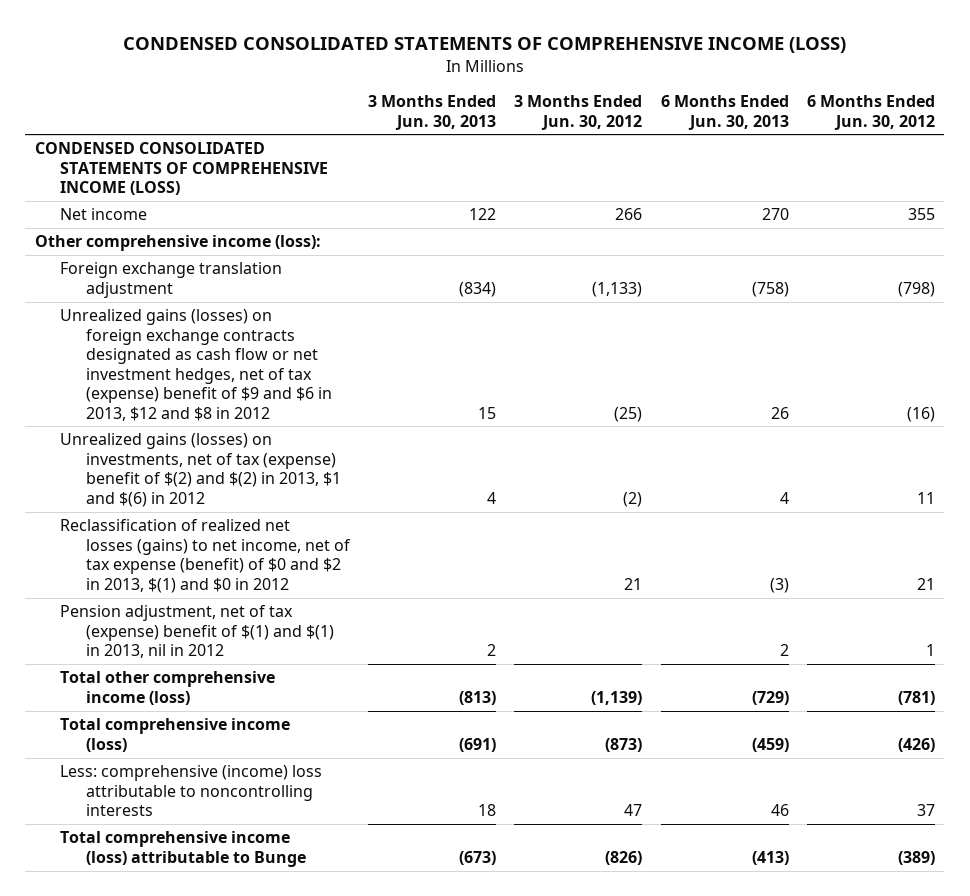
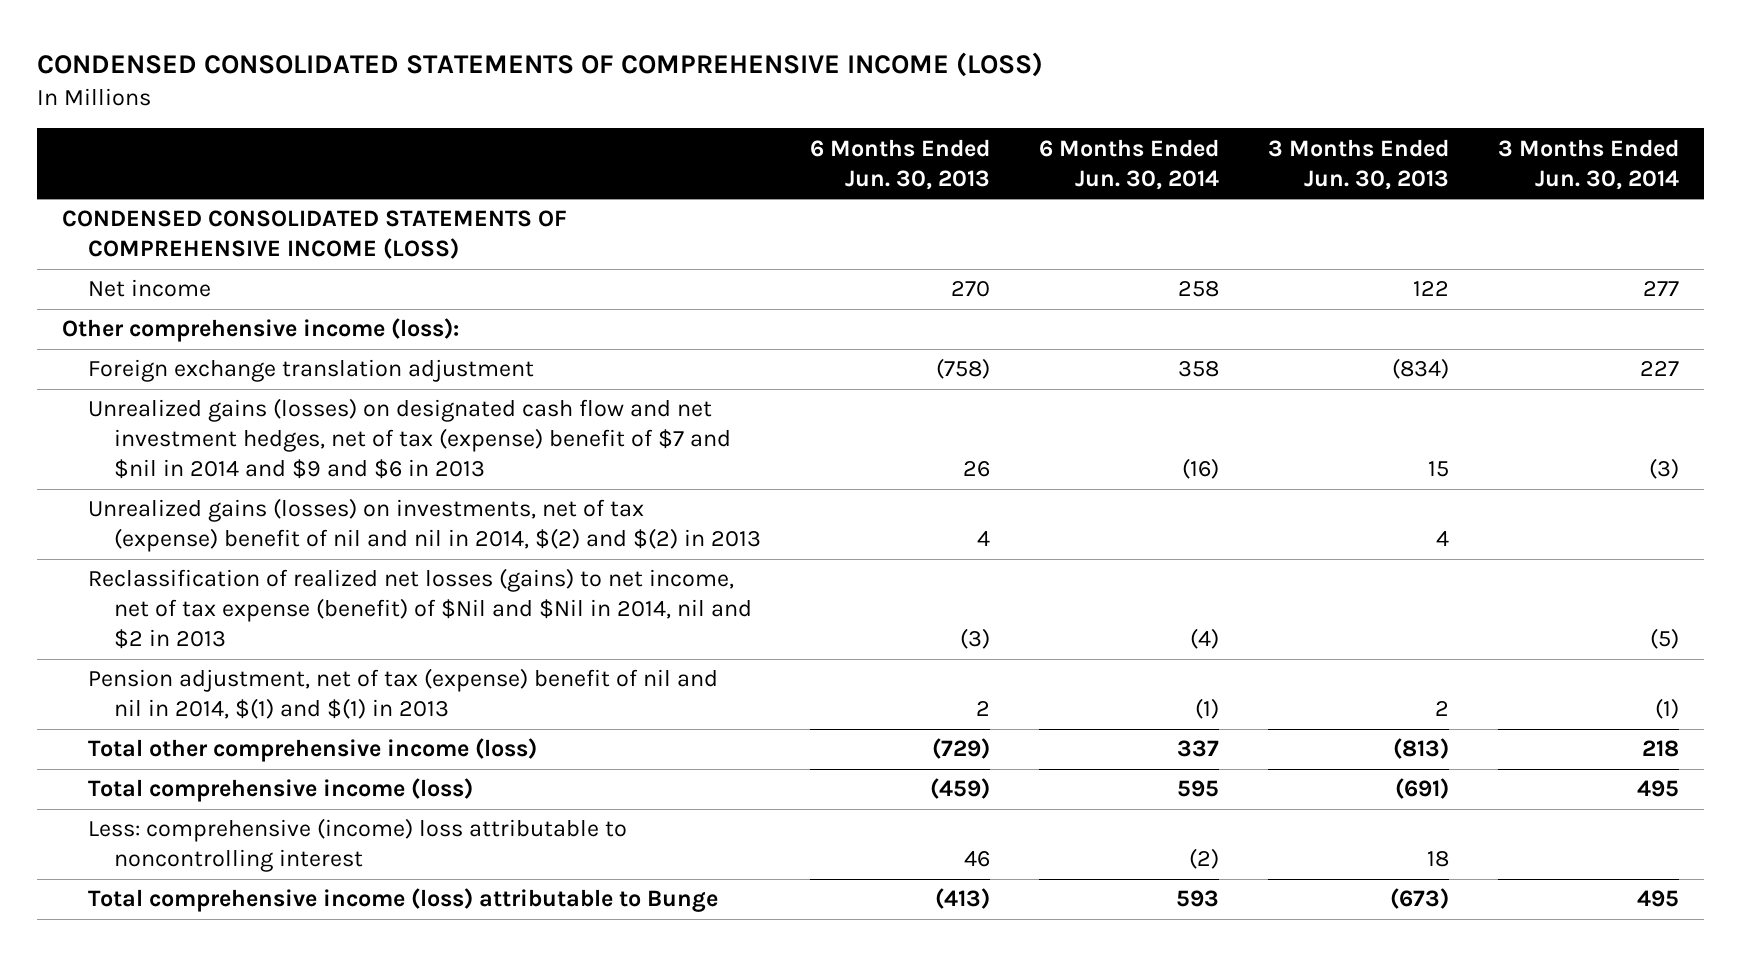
- | 3 Months Ended Jun. 30, 2013 | 3 Months Ended Jun. 30, 2012 | 6 Months Ended Jun. 30, 2013 | 6 Months Ended Jun. 30, 2012
+ | 6 Months Ended Jun. 30, 2013 | 6 Months Ended Jun. 30, 2014 | 3 Months Ended Jun. 30, 2013 | 3 Months Ended Jun. 30, 2014
- Unrealized gains (losses) on foreign exchange contracts designated as cash flow or net investment hedges, net of tax (expense) benefit of $9 and $6 in 2013, $12 and $8 in 2012 | 15 | (25) | 26 | (16)
- Unrealized gains (losses) on investments, net of tax (expense) benefit of $(2) and $(2) in 2013, $1 and $(6) in 2012 | 4 | (2) | 4 | 11
- Reclassification of realized net losses (gains) to net income, net of tax expense (benefit) of $0 and $2 in 2013, $(1) and $0 in 2012 | | 21 | (3) | 21
- Pension adjustment, net of tax (expense) benefit of $(1) and $(1) in 2013, nil in 2012 | 2 | | 2 | 1
+ Unrealized gains (losses) on designated cash flow and net investment hedges, net of tax (expense) benefit of $7 and $nil in 2014 and $9 and $6 in 2013 | 26 | (16) | 15 | (3)
+ Unrealized gains (losses) on investments, net of tax (expense) benefit of nil and nil in 2014, $(2) and $(2) in 2013 | 4 | | 4 |
+ Reclassification of realized net losses (gains) to net income, net of tax expense (benefit) of $Nil and $Nil in 2014, nil and $2 in 2013 | (3) | (4) | | (5)
+ Pension adjustment, net of tax (expense) benefit of nil and nil in 2014, $(1) and $(1) in 2013 | 2 | (1) | 2 | (1)
- Less: comprehensive (income) loss attributable to noncontrolling interests | 18 | 47 | 46 | 37
+ Less: comprehensive (income) loss attributable to noncontrolling interest | 46 | (2) | 18 |

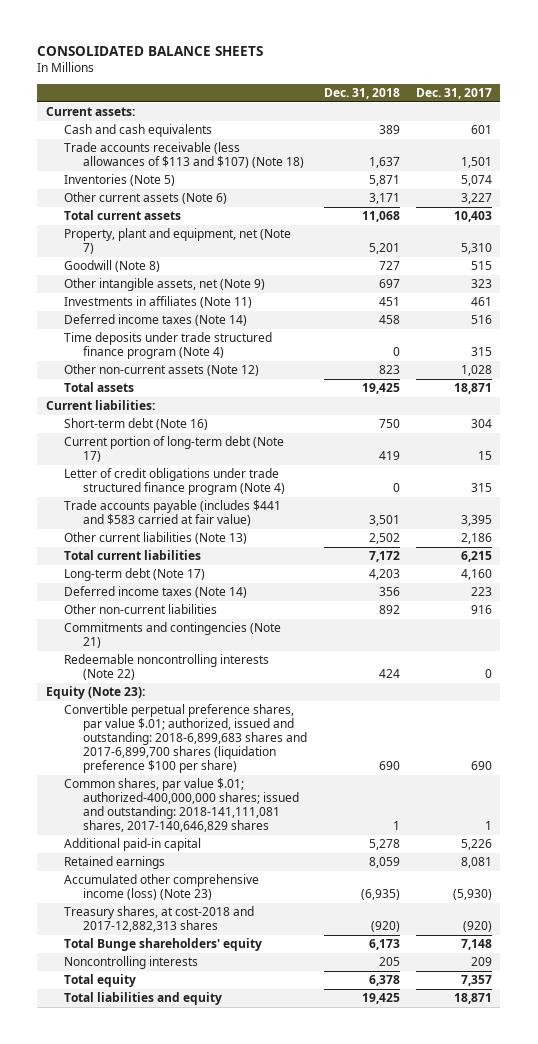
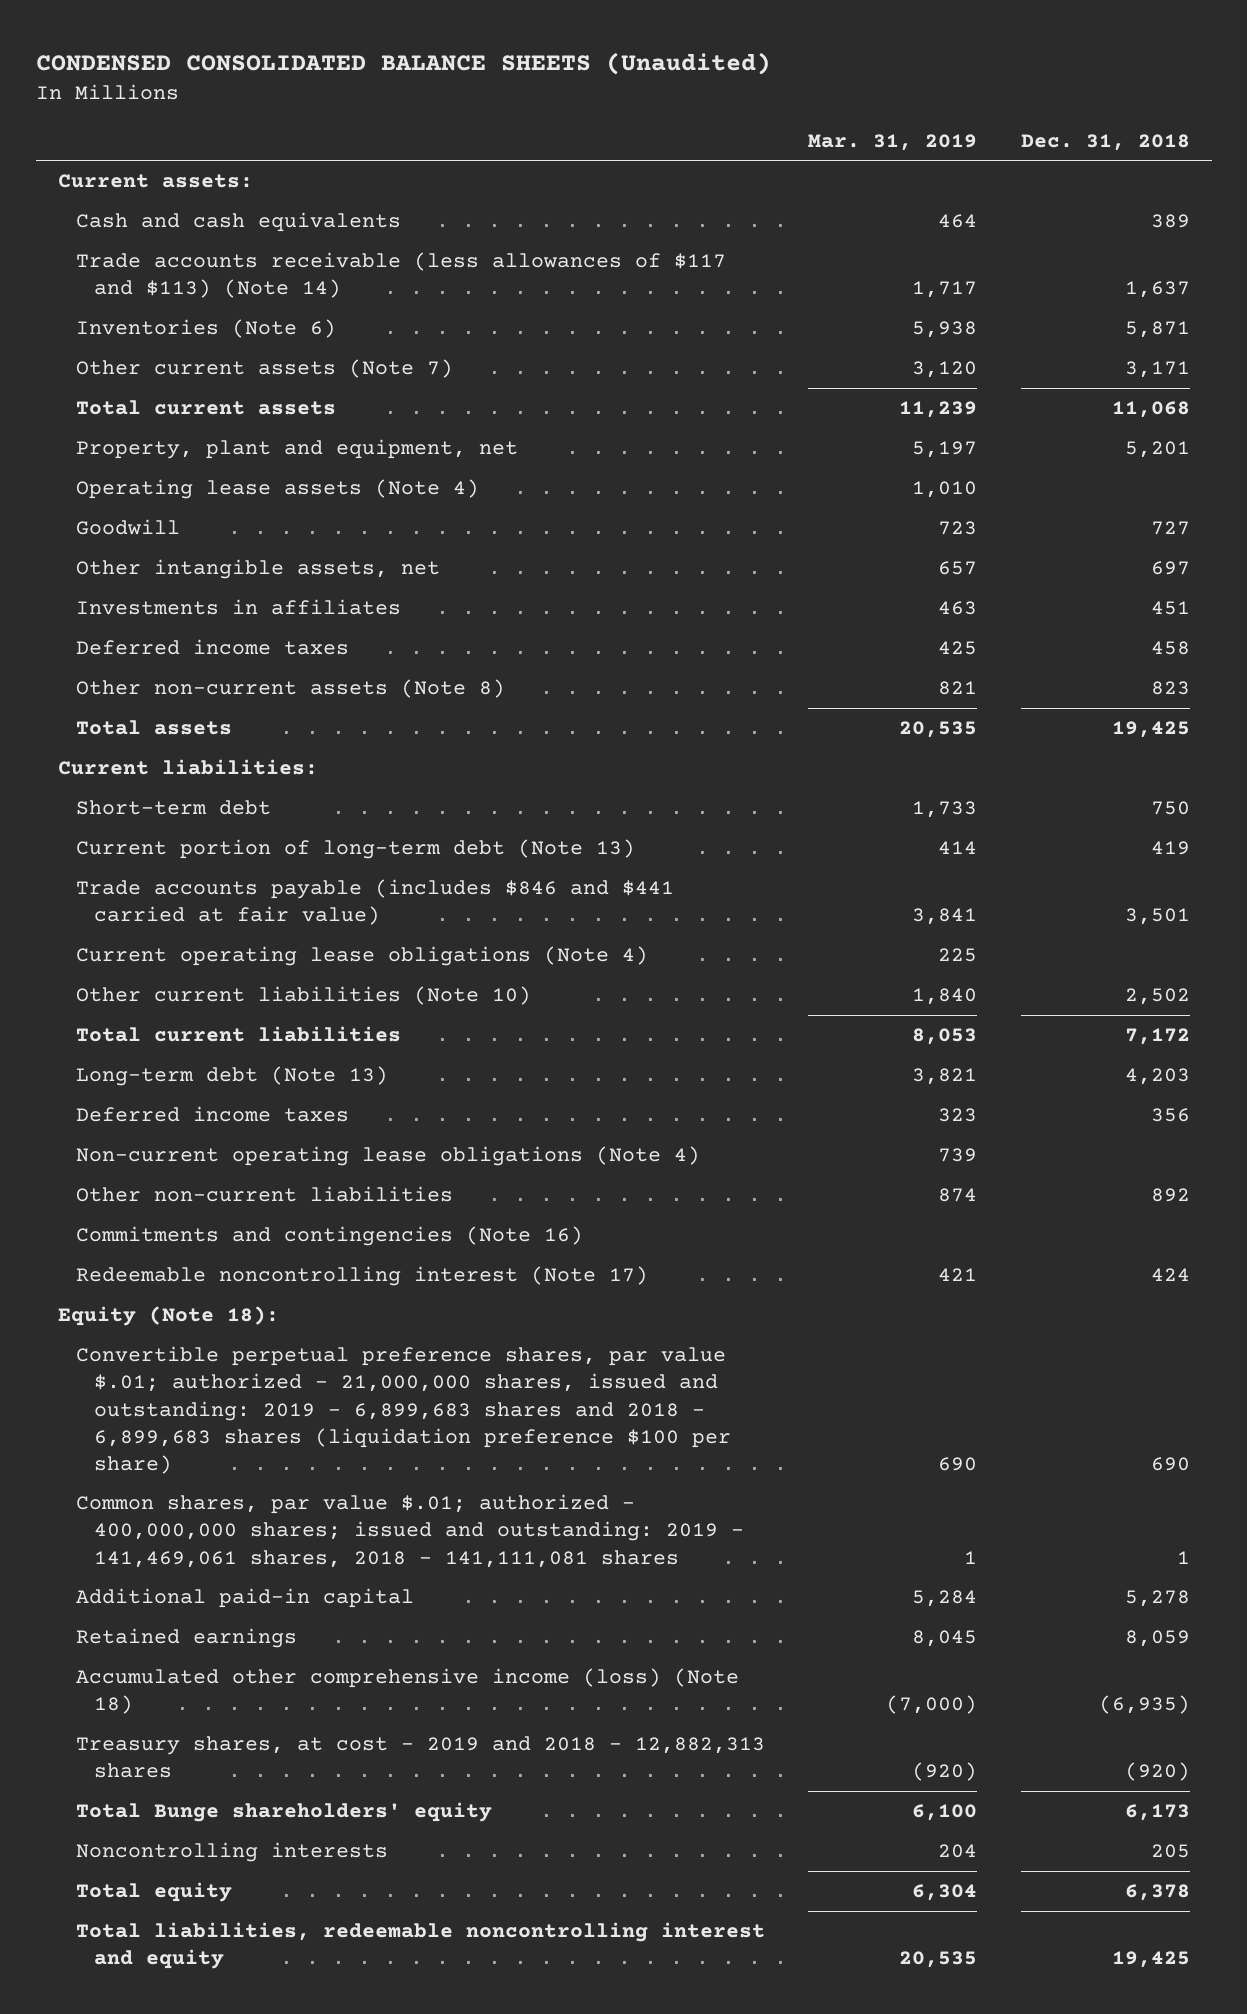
- CONSOLIDATED BALANCE SHEETS
+ CONDENSED CONSOLIDATED BALANCE SHEETS (Unaudited)
- | Dec. 31, 2018 | Dec. 31, 2017
+ | Mar. 31, 2019 | Dec. 31, 2018
- Trade accounts receivable (less allowances of $113 and $107) (Note 18) | 1,637 | 1,501
- Inventories (Note 5) | 5,871 | 5,074
- Other current assets (Note 6) | 3,171 | 3,227
+ Trade accounts receivable (less allowances of $117 and $113) (Note 14) | 1,717 | 1,637
+ Inventories (Note 6) | 5,938 | 5,871
+ Other current assets (Note 7) | 3,120 | 3,171
- Property, plant and equipment, net (Note 7) | 5,201 | 5,310
- Goodwill (Note 8) | 727 | 515
- Other intangible assets, net (Note 9) | 697 | 323
- Investments in affiliates (Note 11) | 451 | 461
- Deferred income taxes (Note 14) | 458 | 516
- Time deposits under trade structured finance program (Note 4) | 0 | 315
- Other non-current assets (Note 12) | 823 | 1,028
+ Property, plant and equipment, net | 5,197 | 5,201
+ Operating lease assets (Note 4) | 1,010 |
+ Goodwill | 723 | 727
+ Other intangible assets, net | 657 | 697
+ Investments in affiliates | 463 | 451
+ Deferred income taxes | 425 | 458
+ Other non-current assets (Note 8) | 821 | 823
- Short-term debt (Note 16) | 750 | 304
- Current portion of long-term debt (Note 17) | 419 | 15
- Letter of credit obligations under trade structured finance program (Note 4) | 0 | 315
- Trade accounts payable (includes $441 and $583 carried at fair value) | 3,501 | 3,395
- Other current liabilities (Note 13) | 2,502 | 2,186
+ Short-term debt | 1,733 | 750
+ Current portion of long-term debt (Note 13) | 414 | 419
+ Trade accounts payable (includes $846 and $441 carried at fair value) | 3,841 | 3,501
+ Current operating lease obligations (Note 4) | 225 |
+ Other current liabilities (Note 10) | 1,840 | 2,502
- Long-term debt (Note 17) | 4,203 | 4,160
- Deferred income taxes (Note 14) | 356 | 223
+ Long-term debt (Note 13) | 3,821 | 4,203
+ Deferred income taxes | 323 | 356
+ Non-current operating lease obligations (Note 4) | 739 |
- Commitments and contingencies (Note 21)
- Redeemable noncontrolling interests (Note 22) | 424 | 0
- Equity (Note 23):
- Convertible perpetual preference shares, par value $.01; authorized, issued and outstanding: 2018-6,899,683 shares and 2017-6,899,700 shares (liquidation preference $100 per share) | 690 | 690
- Common shares, par value $.01; authorized-400,000,000 shares; issued and outstanding: 2018-141,111,081 shares, 2017-140,646,829 shares | 1 | 1
+ Commitments and contingencies (Note 16)
+ Redeemable noncontrolling interest (Note 17) | 421 | 424
+ Equity (Note 18):
+ Convertible perpetual preference shares, par value $.01; authorized - 21,000,000 shares, issued and outstanding: 2019 - 6,899,683 shares and 2018 - 6,899,683 shares (liquidation preference $100 per share) | 690 | 690
+ Common shares, par value $.01; authorized - 400,000,000 shares; issued and outstanding: 2019 - 141,469,061 shares, 2018 - 141,111,081 shares | 1 | 1
- Accumulated other comprehensive income (loss) (Note 23) | (6,935) | (5,930)
- Treasury shares, at cost-2018 and 2017-12,882,313 shares | (920) | (920)
+ Accumulated other comprehensive income (loss) (Note 18) | (7,000) | (6,935)
+ Treasury shares, at cost - 2019 and 2018 - 12,882,313 shares | (920) | (920)
- Total liabilities and equity | 19,425 | 18,871
+ Total liabilities, redeemable noncontrolling interest and equity | 20,535 | 19,425

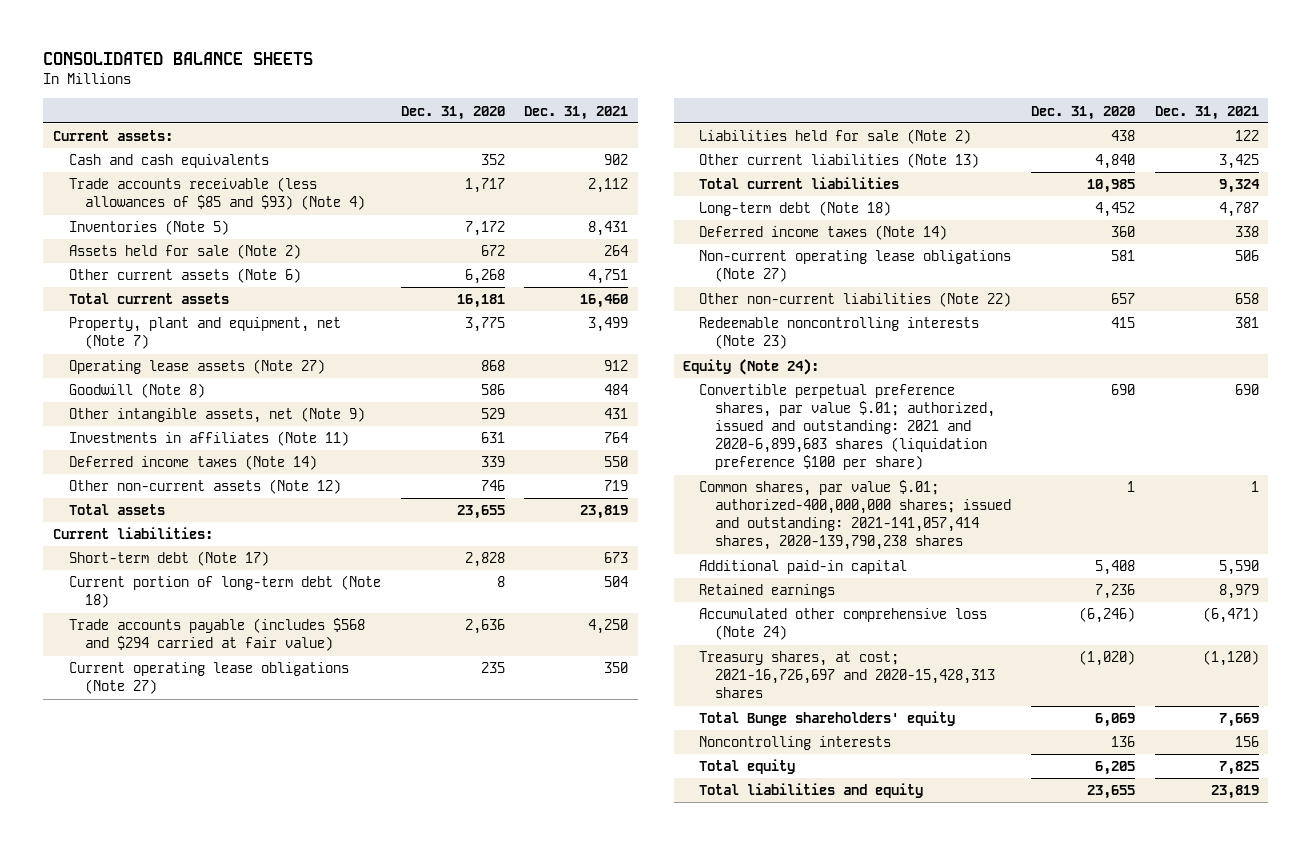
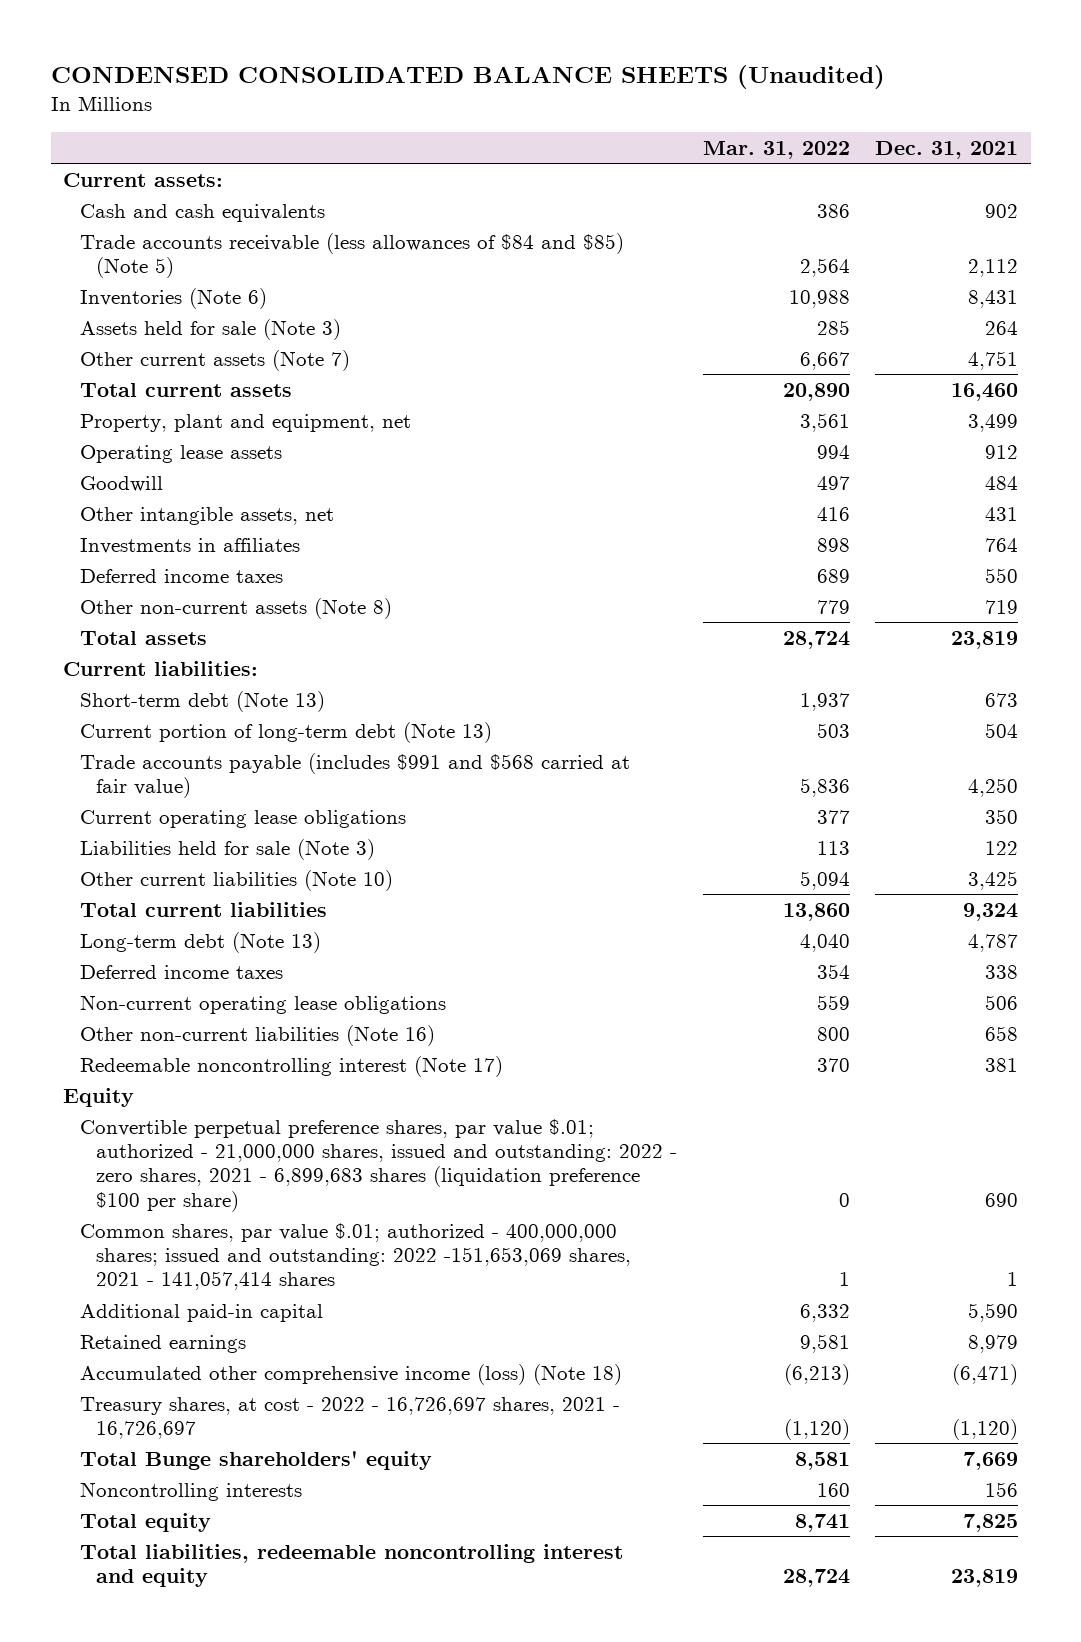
- CONSOLIDATED BALANCE SHEETS
+ CONDENSED CONSOLIDATED BALANCE SHEETS (Unaudited)
- | Dec. 31, 2020 | Dec. 31, 2021
+ | Mar. 31, 2022 | Dec. 31, 2021
- Trade accounts receivable (less allowances of $85 and $93) (Note 4) | 1,717 | 2,112
- Inventories (Note 5) | 7,172 | 8,431
- Assets held for sale (Note 2) | 672 | 264
- Other current assets (Note 6) | 6,268 | 4,751
+ Trade accounts receivable (less allowances of $84 and $85) (Note 5) | 2,564 | 2,112
+ Inventories (Note 6) | 10,988 | 8,431
+ Assets held for sale (Note 3) | 285 | 264
+ Other current assets (Note 7) | 6,667 | 4,751
- Property, plant and equipment, net (Note 7) | 3,775 | 3,499
- Operating lease assets (Note 27) | 868 | 912
- Goodwill (Note 8) | 586 | 484
- Other intangible assets, net (Note 9) | 529 | 431
- Investments in affiliates (Note 11) | 631 | 764
- Deferred income taxes (Note 14) | 339 | 550
- Other non-current assets (Note 12) | 746 | 719
+ Property, plant and equipment, net | 3,561 | 3,499
+ Operating lease assets | 994 | 912
+ Goodwill | 497 | 484
+ Other intangible assets, net | 416 | 431
+ Investments in affiliates | 898 | 764
+ Deferred income taxes | 689 | 550
+ Other non-current assets (Note 8) | 779 | 719
- Short-term debt (Note 17) | 2,828 | 673
- Current portion of long-term debt (Note 18) | 8 | 504
- Trade accounts payable (includes $568 and $294 carried at fair value) | 2,636 | 4,250
- Current operating lease obligations (Note 27) | 235 | 350
- Liabilities held for sale (Note 2) | 438 | 122
- Other current liabilities (Note 13) | 4,840 | 3,425
+ Short-term debt (Note 13) | 1,937 | 673
+ Current portion of long-term debt (Note 13) | 503 | 504
+ Trade accounts payable (includes $991 and $568 carried at fair value) | 5,836 | 4,250
+ Current operating lease obligations | 377 | 350
+ Liabilities held for sale (Note 3) | 113 | 122
+ Other current liabilities (Note 10) | 5,094 | 3,425
- Long-term debt (Note 18) | 4,452 | 4,787
- Deferred income taxes (Note 14) | 360 | 338
- Non-current operating lease obligations (Note 27) | 581 | 506
- Other non-current liabilities (Note 22) | 657 | 658
- Redeemable noncontrolling interests (Note 23) | 415 | 381
- Equity (Note 24):
- Convertible perpetual preference shares, par value $.01; authorized, issued and outstanding: 2021 and 2020-6,899,683 shares (liquidation preference $100 per share) | 690 | 690
- Common shares, par value $.01; authorized-400,000,000 shares; issued and outstanding: 2021-141,057,414 shares, 2020-139,790,238 shares | 1 | 1
+ Long-term debt (Note 13) | 4,040 | 4,787
+ Deferred income taxes | 354 | 338
+ Non-current operating lease obligations | 559 | 506
+ Other non-current liabilities (Note 16) | 800 | 658
+ Redeemable noncontrolling interest (Note 17) | 370 | 381
+ Equity
+ Convertible perpetual preference shares, par value $.01; authorized - 21,000,000 shares, issued and outstanding: 2022 - zero shares, 2021 - 6,899,683 shares (liquidation preference $100 per share) | 0 | 690
+ Common shares, par value $.01; authorized - 400,000,000 shares; issued and outstanding: 2022 -151,653,069 shares, 2021 - 141,057,414 shares | 1 | 1
- Accumulated other comprehensive loss (Note 24) | (6,246) | (6,471)
- Treasury shares, at cost; 2021-16,726,697 and 2020-15,428,313 shares | (1,020) | (1,120)
+ Accumulated other comprehensive income (loss) (Note 18) | (6,213) | (6,471)
+ Treasury shares, at cost - 2022 - 16,726,697 shares, 2021 - 16,726,697 | (1,120) | (1,120)
- Total liabilities and equity | 23,655 | 23,819
+ Total liabilities, redeemable noncontrolling interest and equity | 28,724 | 23,819

